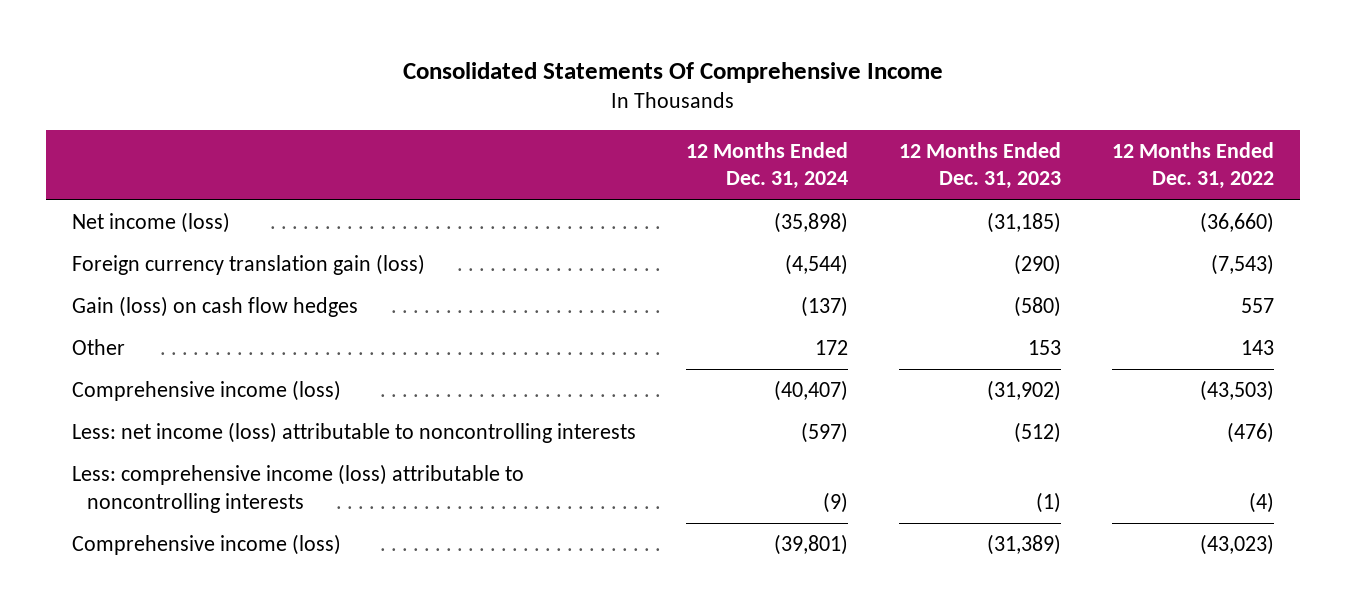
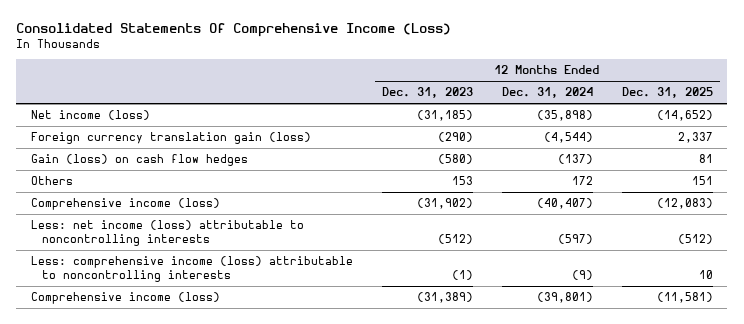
- Consolidated Statements Of Comprehensive Income
+ Consolidated Statements Of Comprehensive Income (Loss)
- | 12 Months Ended Dec. 31, 2024 | 12 Months Ended Dec. 31, 2023 | 12 Months Ended Dec. 31, 2022
+ | 12 Months Ended Dec. 31, 2023 | 12 Months Ended Dec. 31, 2024 | 12 Months Ended Dec. 31, 2025
- Other | 172 | 153 | 143
+ Others | 153 | 172 | 151

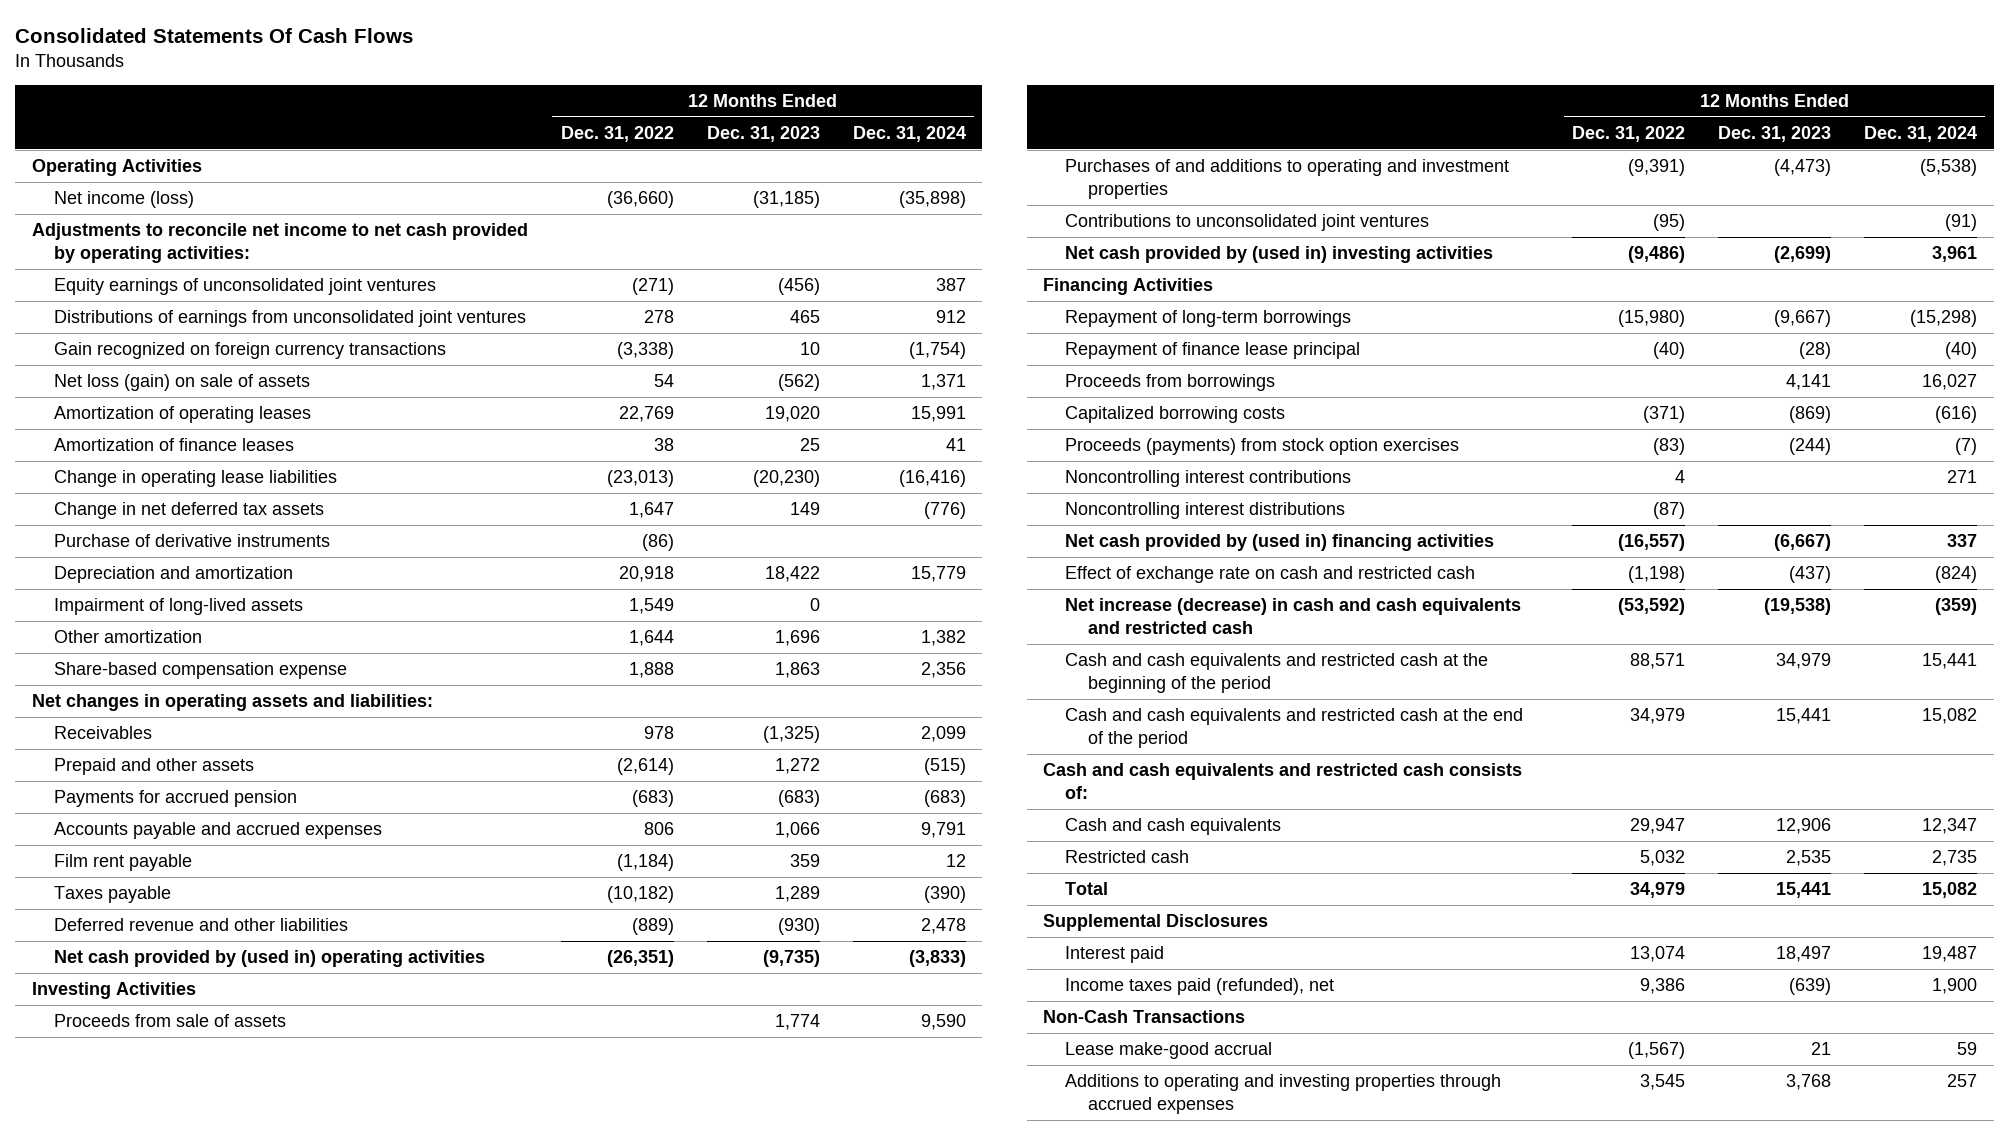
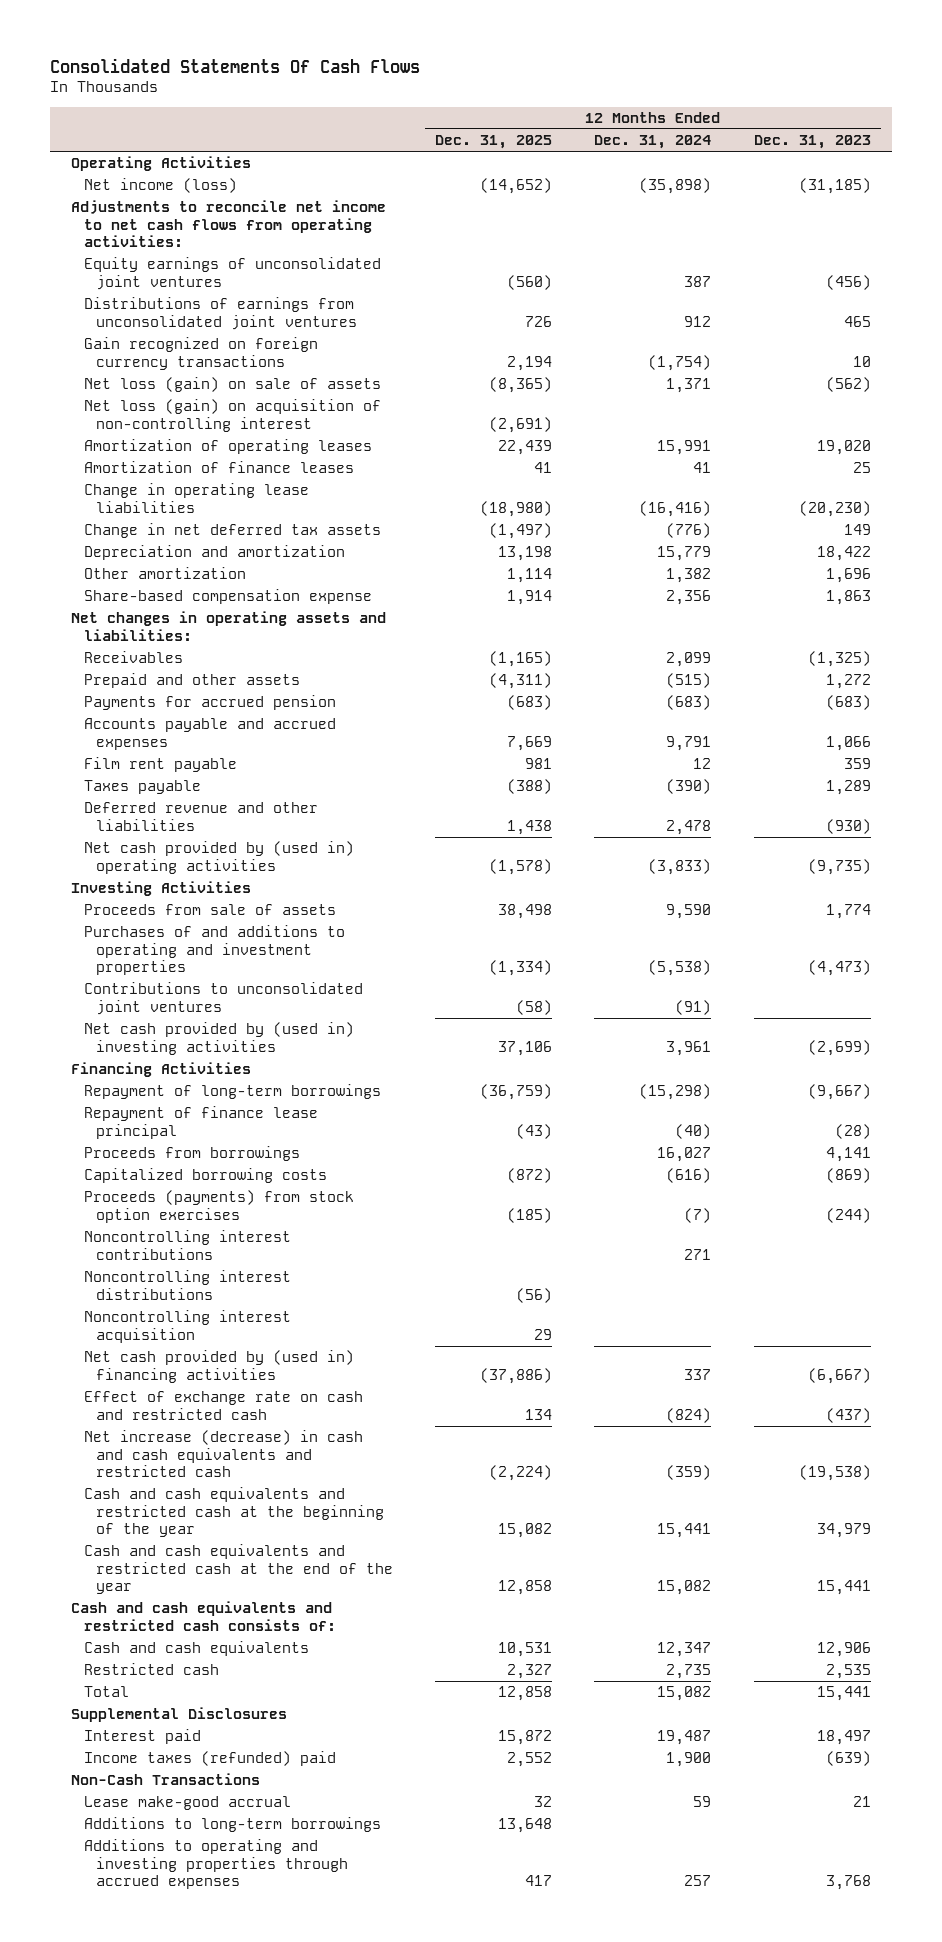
- | 12 Months Ended Dec. 31, 2022 | 12 Months Ended Dec. 31, 2023 | 12 Months Ended Dec. 31, 2024
+ | 12 Months Ended Dec. 31, 2025 | 12 Months Ended Dec. 31, 2024 | 12 Months Ended Dec. 31, 2023
- Adjustments to reconcile net income to net cash provided by operating activities:
+ Adjustments to reconcile net income to net cash flows from operating activities:
+ Net loss (gain) on acquisition of non-controlling interest | (2,691) | |
- Purchase of derivative instruments | (86) | |
- Impairment of long-lived assets | 1,549 | 0 |
+ Noncontrolling interest acquisition | 29 | |
- Cash and cash equivalents and restricted cash at the beginning of the period | 88,571 | 34,979 | 15,441
- Cash and cash equivalents and restricted cash at the end of the period | 34,979 | 15,441 | 15,082
+ Cash and cash equivalents and restricted cash at the beginning of the year | 15,082 | 15,441 | 34,979
+ Cash and cash equivalents and restricted cash at the end of the year | 12,858 | 15,082 | 15,441
- Income taxes paid (refunded), net | 9,386 | (639) | 1,900
+ Income taxes (refunded) paid | 2,552 | 1,900 | (639)
+ Additions to long-term borrowings | 13,648 | |

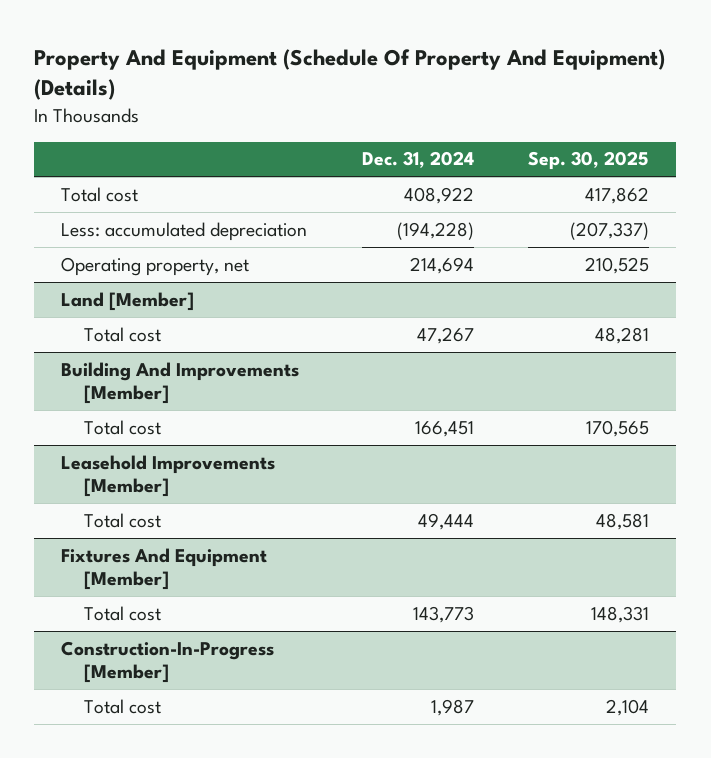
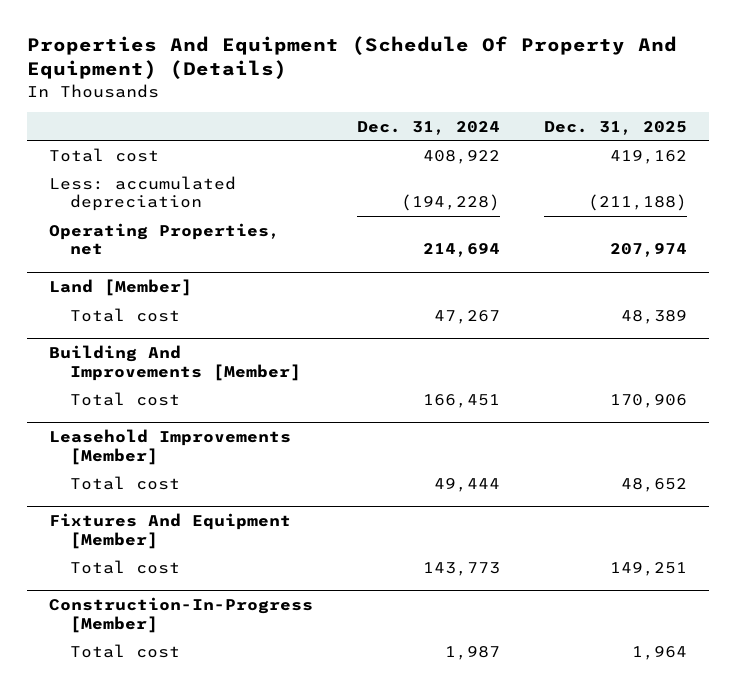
- Property And Equipment (Schedule Of Property And Equipment) (Details)
+ Properties And Equipment (Schedule Of Property And Equipment) (Details)
- | Dec. 31, 2024 | Sep. 30, 2025
+ | Dec. 31, 2024 | Dec. 31, 2025
- Operating property, net | 214,694 | 210,525
+ Operating Properties, net | 214,694 | 207,974

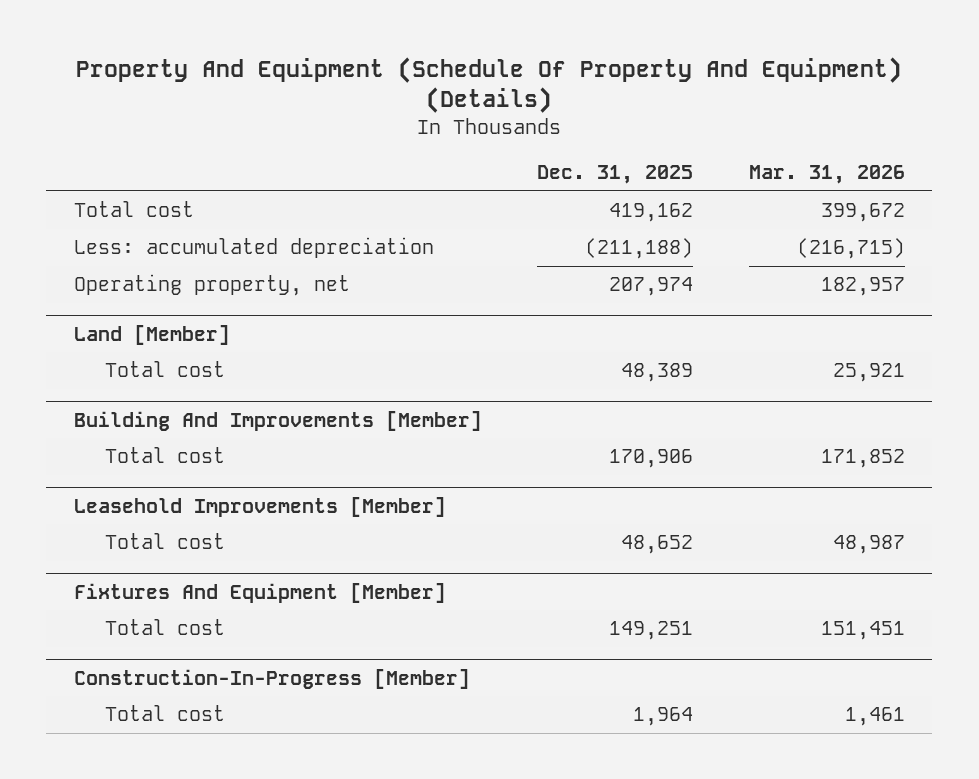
- Properties And Equipment (Schedule Of Property And Equipment) (Details)
+ Property And Equipment (Schedule Of Property And Equipment) (Details)
- | Dec. 31, 2024 | Dec. 31, 2025
+ | Dec. 31, 2025 | Mar. 31, 2026
- Operating Properties, net | 214,694 | 207,974
+ Operating property, net | 207,974 | 182,957

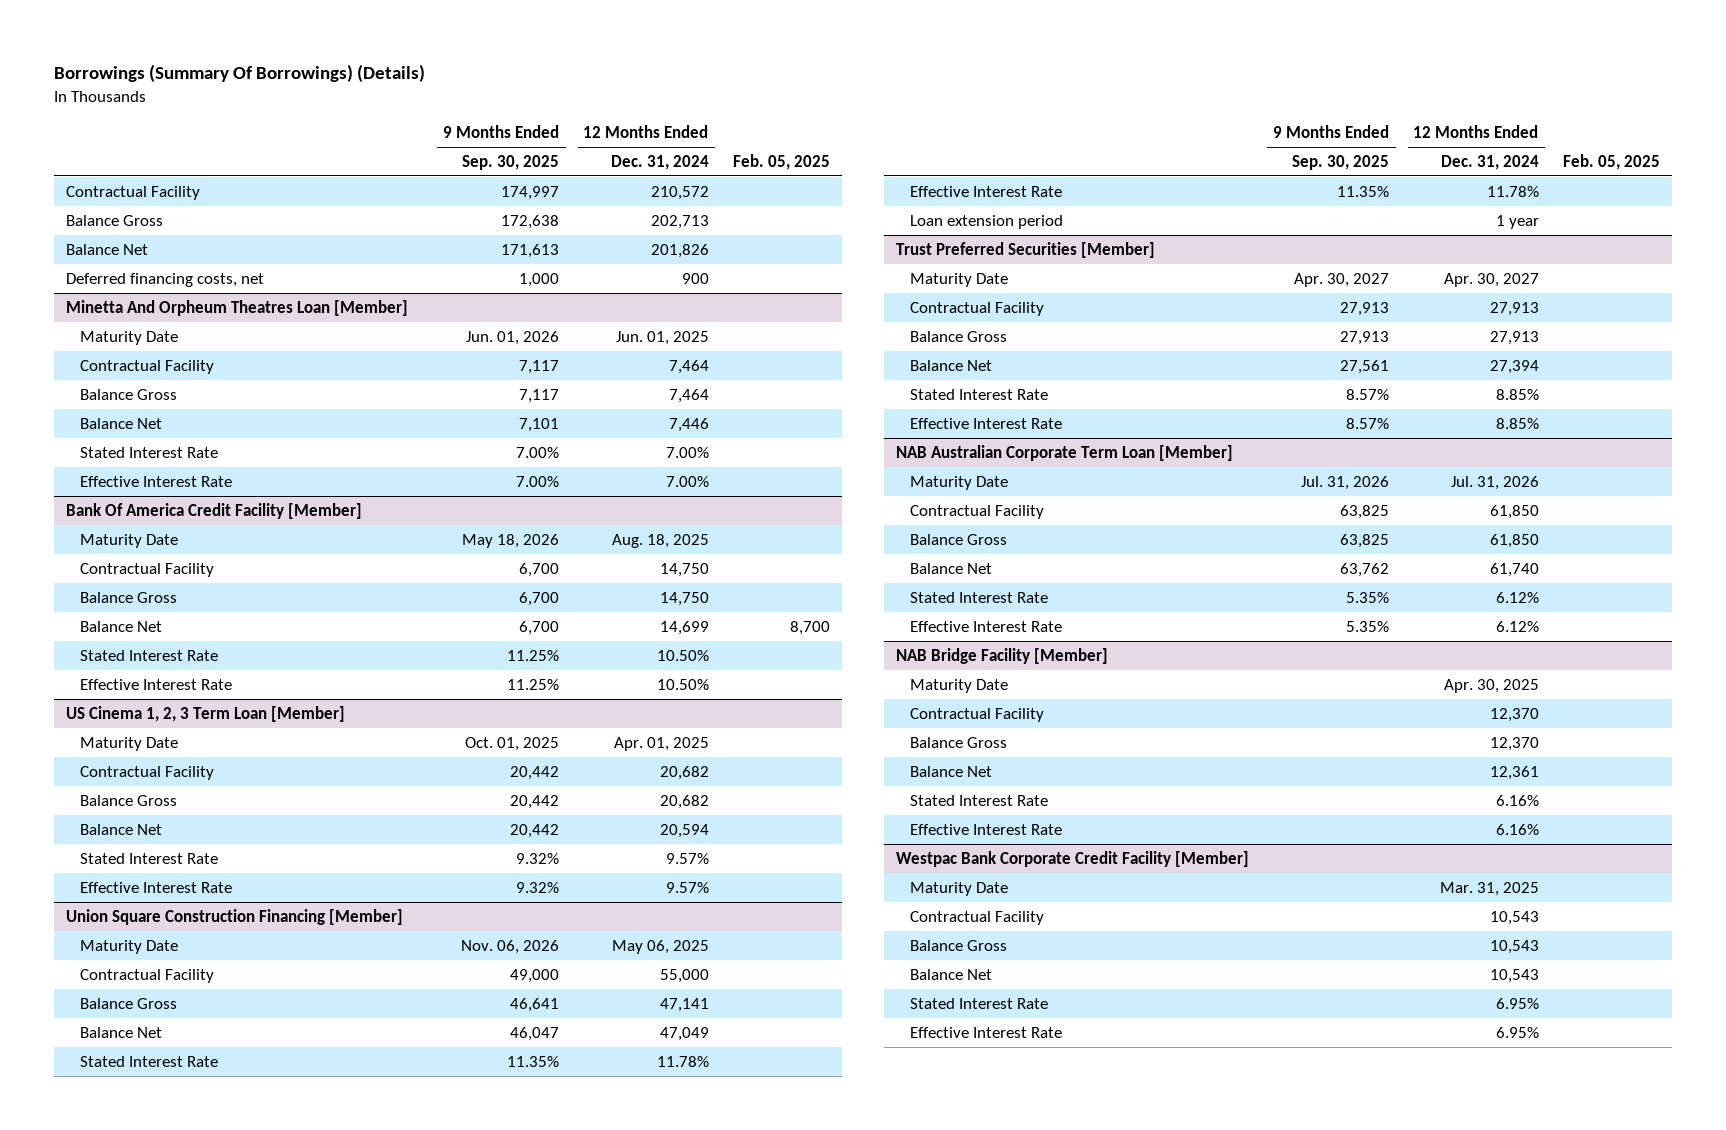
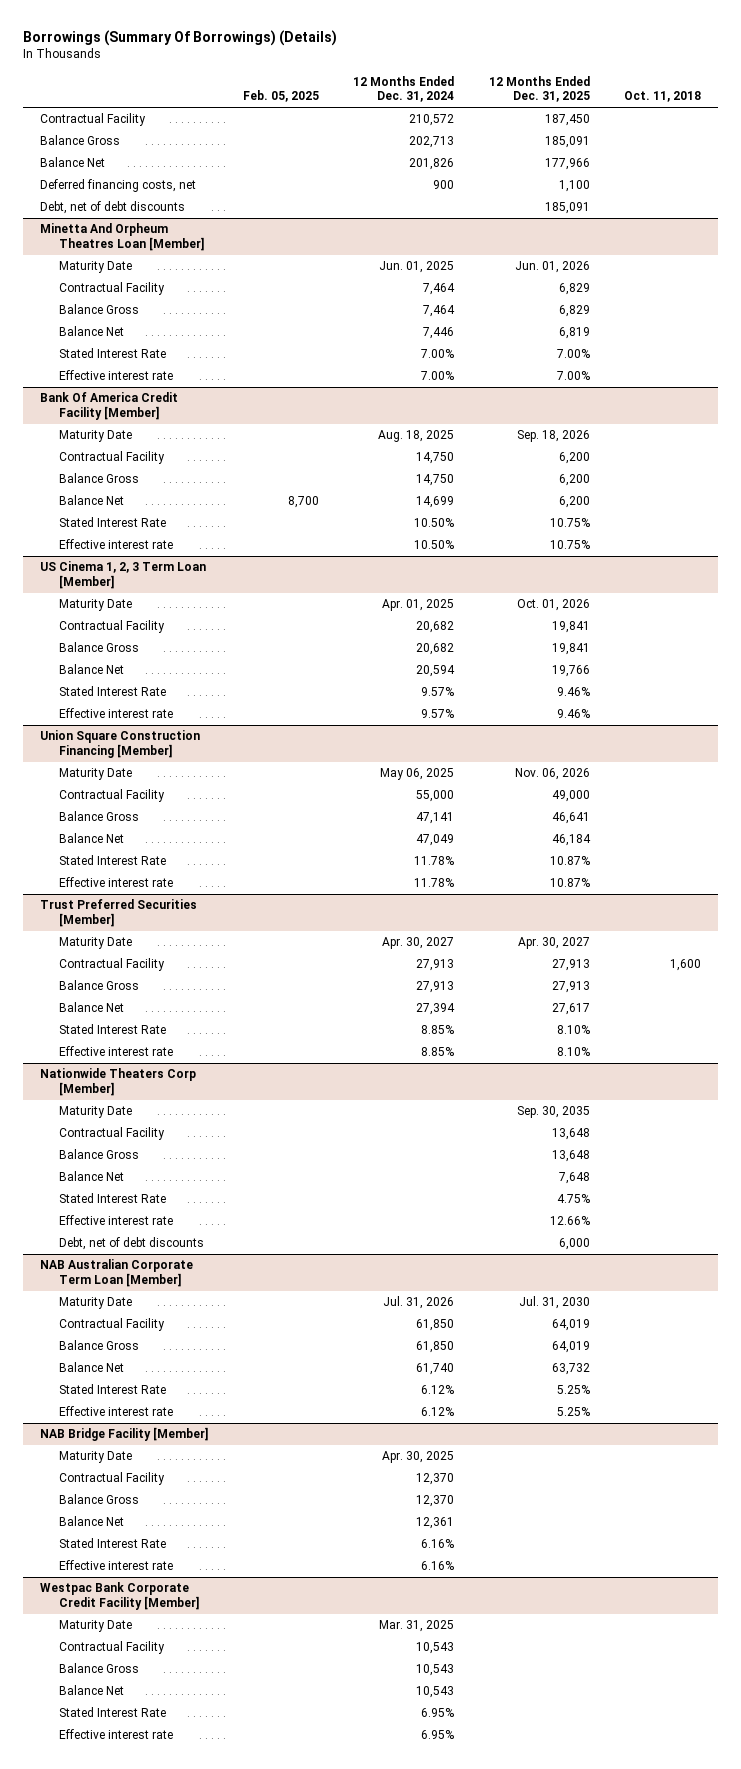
- | 9 Months Ended Sep. 30, 2025 | 12 Months Ended Dec. 31, 2024 | Feb. 05, 2025
+ | Feb. 05, 2025 | 12 Months Ended Dec. 31, 2024 | 12 Months Ended Dec. 31, 2025 | Oct. 11, 2018
+ Debt, net of debt discounts | | | 185,091 |
@ Minetta And Orpheum Theatres Loan [Member]
- Effective Interest Rate | 7.00% | 7.00% |
+ Effective interest rate | | 7.00% | 7.00% |
@ Bank Of America Credit Facility [Member]
- Effective Interest Rate | 11.25% | 10.50% |
+ Effective interest rate | | 10.50% | 10.75% |
@ US Cinema 1, 2, 3 Term Loan [Member]
- Effective Interest Rate | 9.32% | 9.57% |
+ Effective interest rate | | 9.57% | 9.46% |
@ Union Square Construction Financing [Member]
- Effective Interest Rate | 11.35% | 11.78% |
- Loan extension period | | 1 year |
+ Effective interest rate | | 11.78% | 10.87% |
@ Trust Preferred Securities [Member]
- Effective Interest Rate | 8.57% | 8.85% |
+ Effective interest rate | | 8.85% | 8.10% |
+ Nationwide Theaters Corp [Member]
+ Maturity Date | | | Sep. 30, 2035 |
+ Contractual Facility | | | 13,648 |
+ Balance Gross | | | 13,648 |
+ Balance Net | | | 7,648 |
+ Stated Interest Rate | | | 4.75% |
+ Effective interest rate | | | 12.66% |
+ Debt, net of debt discounts | | | 6,000 |
@ NAB Australian Corporate Term Loan [Member]
- Effective Interest Rate | 5.35% | 6.12% |
+ Effective interest rate | | 6.12% | 5.25% |
@ NAB Bridge Facility [Member]
- Effective Interest Rate | | 6.16% |
+ Effective interest rate | | 6.16% | |
@ Westpac Bank Corporate Credit Facility [Member]
- Effective Interest Rate | | 6.95% |
+ Effective interest rate | | 6.95% | |

